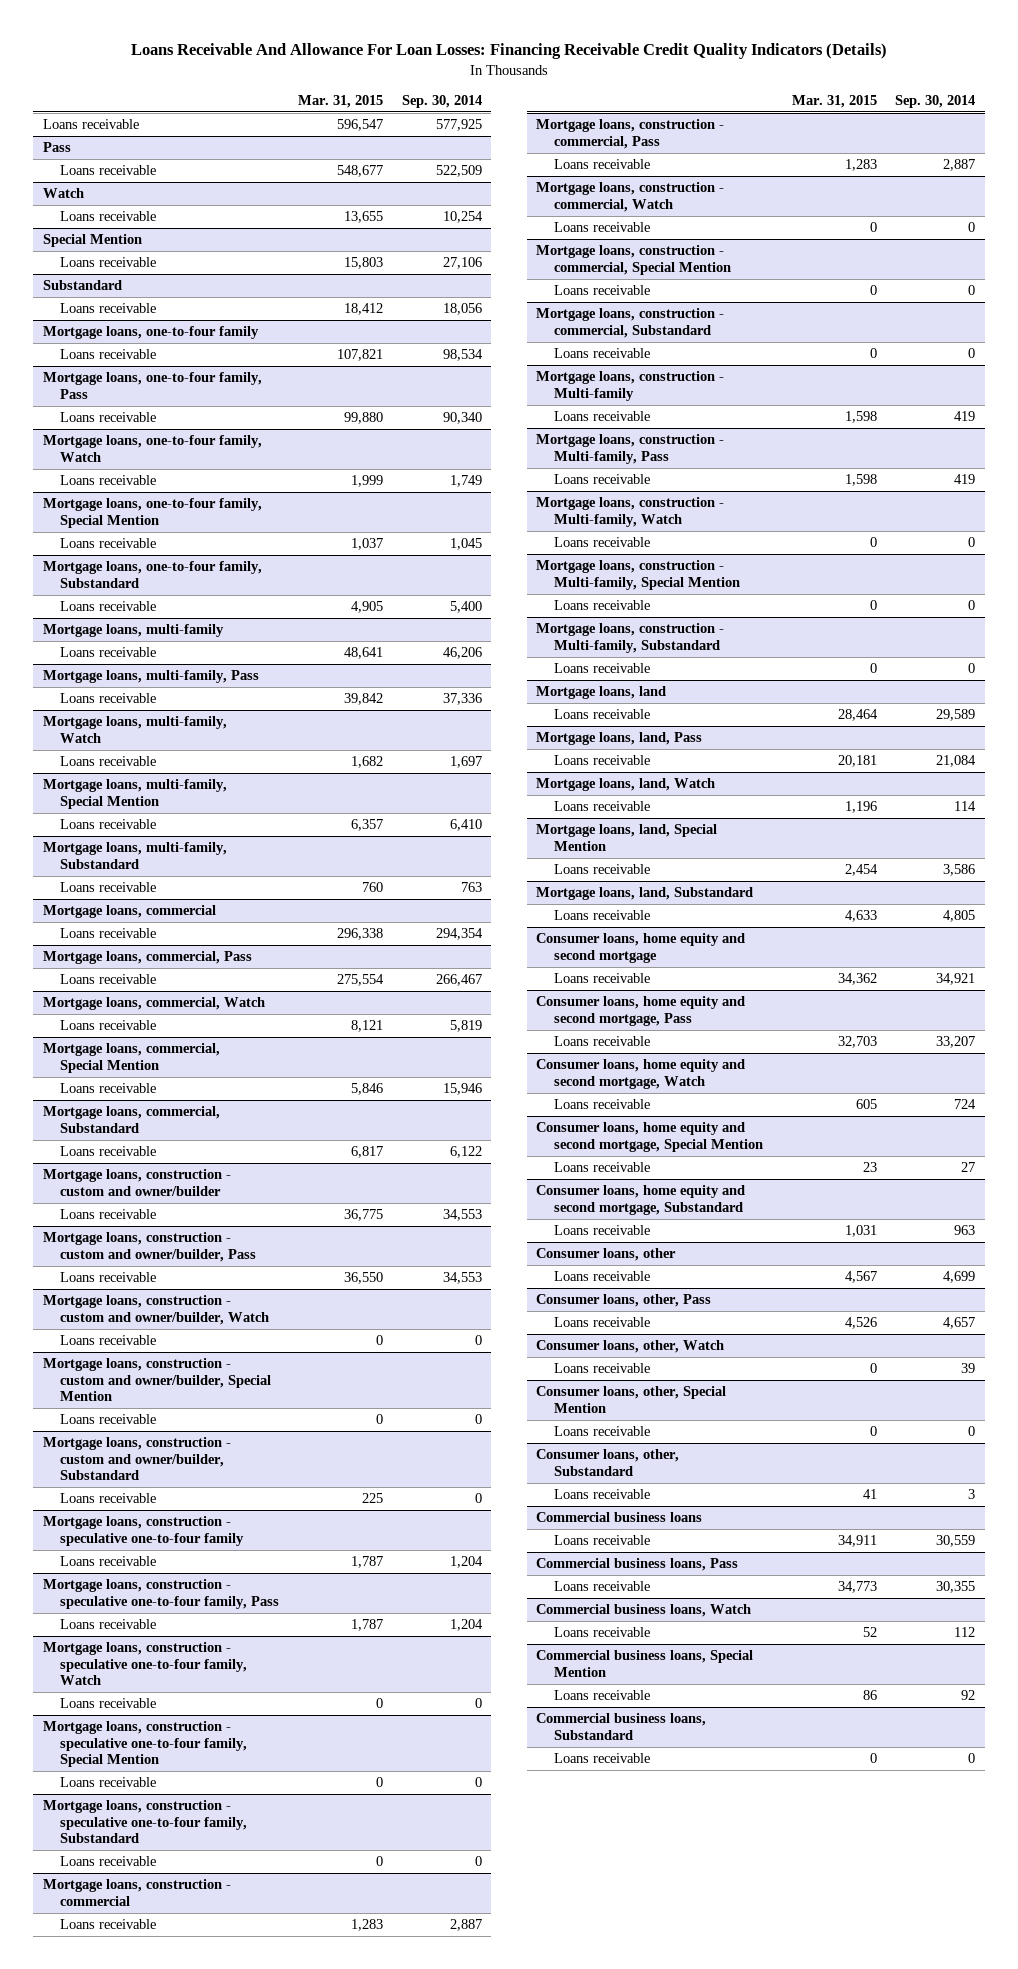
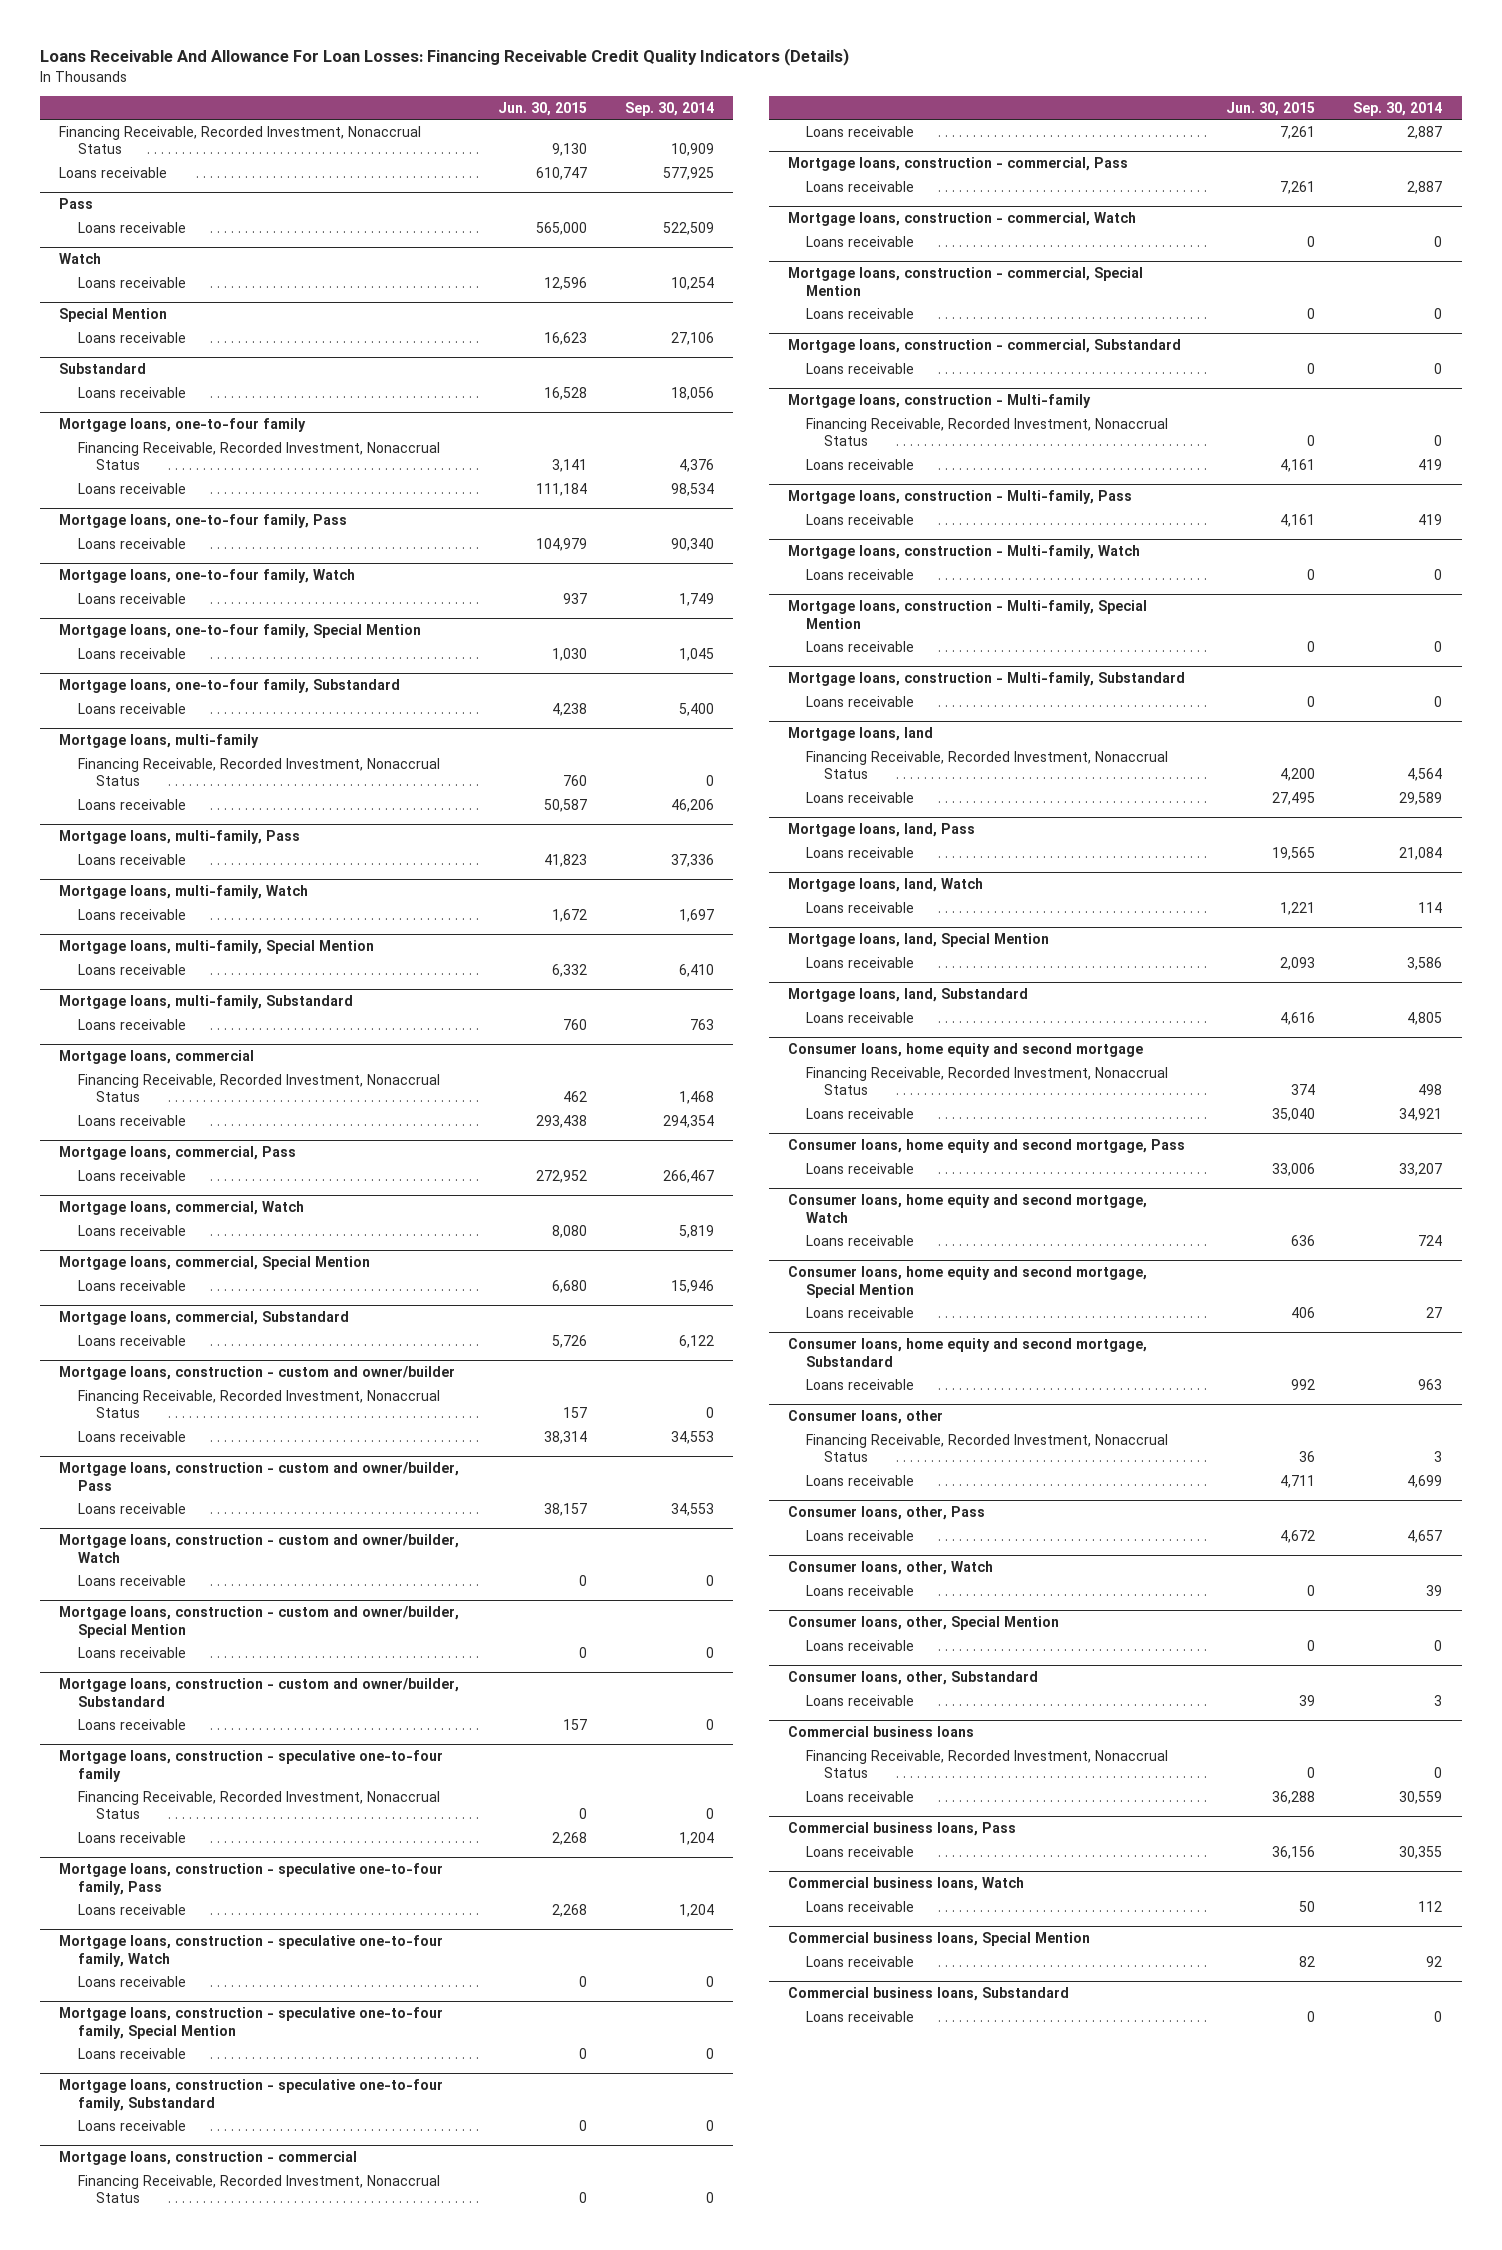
- | Mar. 31, 2015 | Sep. 30, 2014
+ | Jun. 30, 2015 | Sep. 30, 2014
+ Financing Receivable, Recorded Investment, Nonaccrual Status | 9,130 | 10,909
@ Mortgage loans, one-to-four family
+ Financing Receivable, Recorded Investment, Nonaccrual Status | 3,141 | 4,376
@ Mortgage loans, multi-family
+ Financing Receivable, Recorded Investment, Nonaccrual Status | 760 | 0
@ Mortgage loans, commercial
+ Financing Receivable, Recorded Investment, Nonaccrual Status | 462 | 1,468
@ Mortgage loans, construction - custom and owner/builder
+ Financing Receivable, Recorded Investment, Nonaccrual Status | 157 | 0
@ Mortgage loans, construction - speculative one-to-four family
+ Financing Receivable, Recorded Investment, Nonaccrual Status | 0 | 0
@ Mortgage loans, construction - commercial
+ Financing Receivable, Recorded Investment, Nonaccrual Status | 0 | 0
@ Mortgage loans, construction - Multi-family
+ Financing Receivable, Recorded Investment, Nonaccrual Status | 0 | 0
@ Mortgage loans, land
+ Financing Receivable, Recorded Investment, Nonaccrual Status | 4,200 | 4,564
@ Consumer loans, home equity and second mortgage
+ Financing Receivable, Recorded Investment, Nonaccrual Status | 374 | 498
@ Consumer loans, other
+ Financing Receivable, Recorded Investment, Nonaccrual Status | 36 | 3
@ Commercial business loans
+ Financing Receivable, Recorded Investment, Nonaccrual Status | 0 | 0

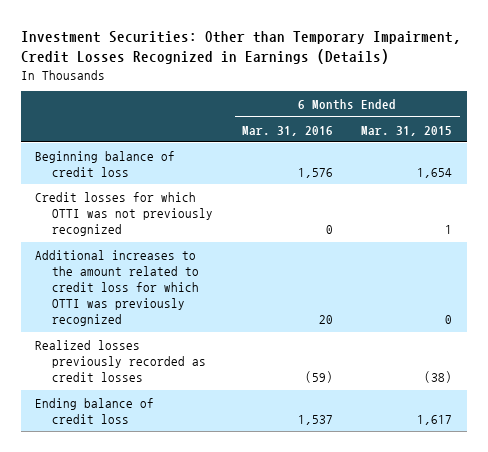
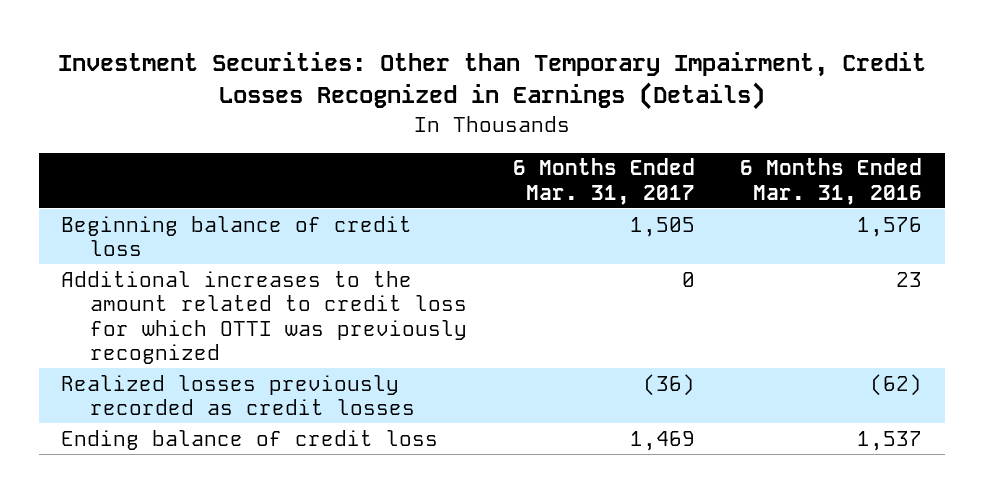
- | 6 Months Ended Mar. 31, 2016 | 6 Months Ended Mar. 31, 2015
+ | 6 Months Ended Mar. 31, 2017 | 6 Months Ended Mar. 31, 2016
- Credit losses for which OTTI was not previously recognized | 0 | 1
- Additional increases to the amount related to credit loss for which OTTI was previously recognized | 20 | 0
- Realized losses previously recorded as credit losses | (59) | (38)
+ Additional increases to the amount related to credit loss for which OTTI was previously recognized | 0 | 23
+ Realized losses previously recorded as credit losses | (36) | (62)

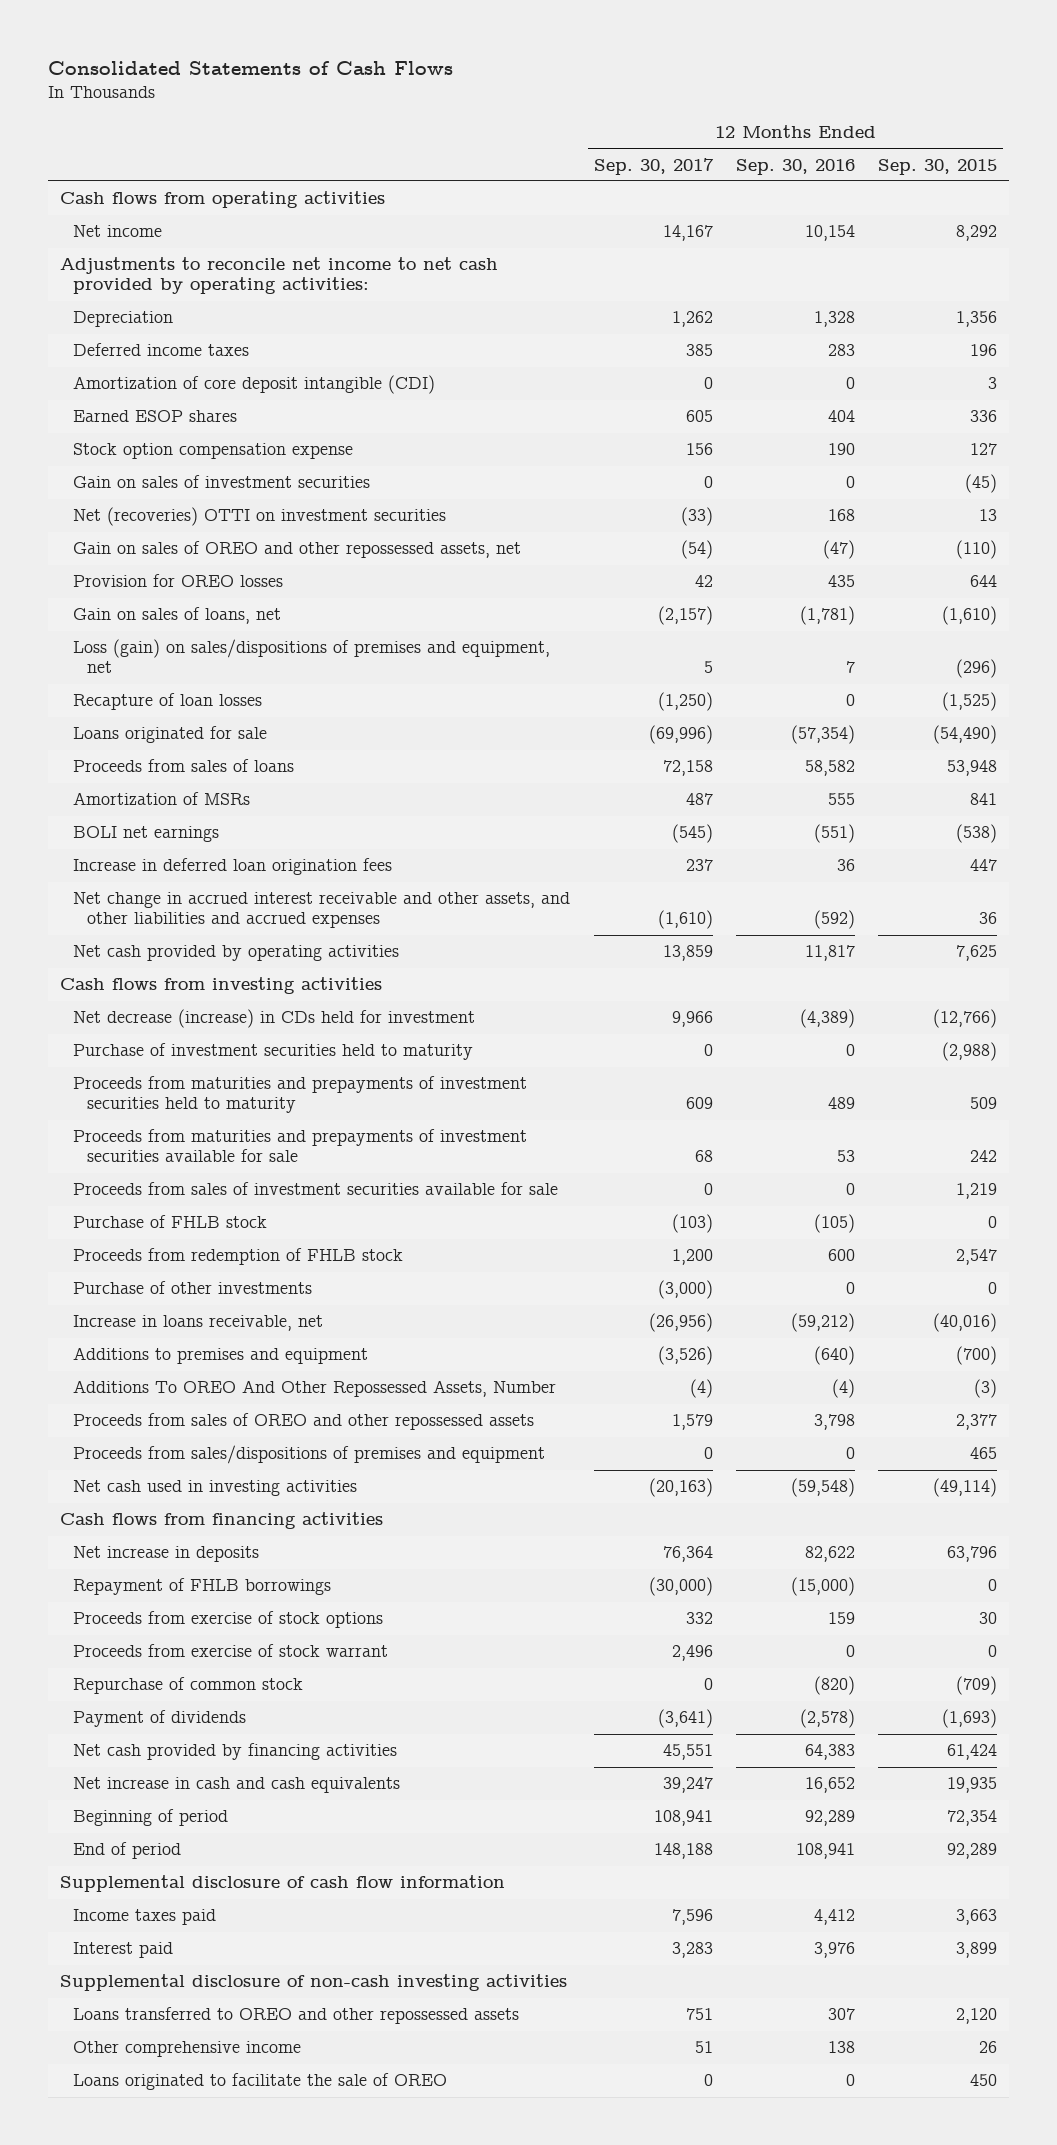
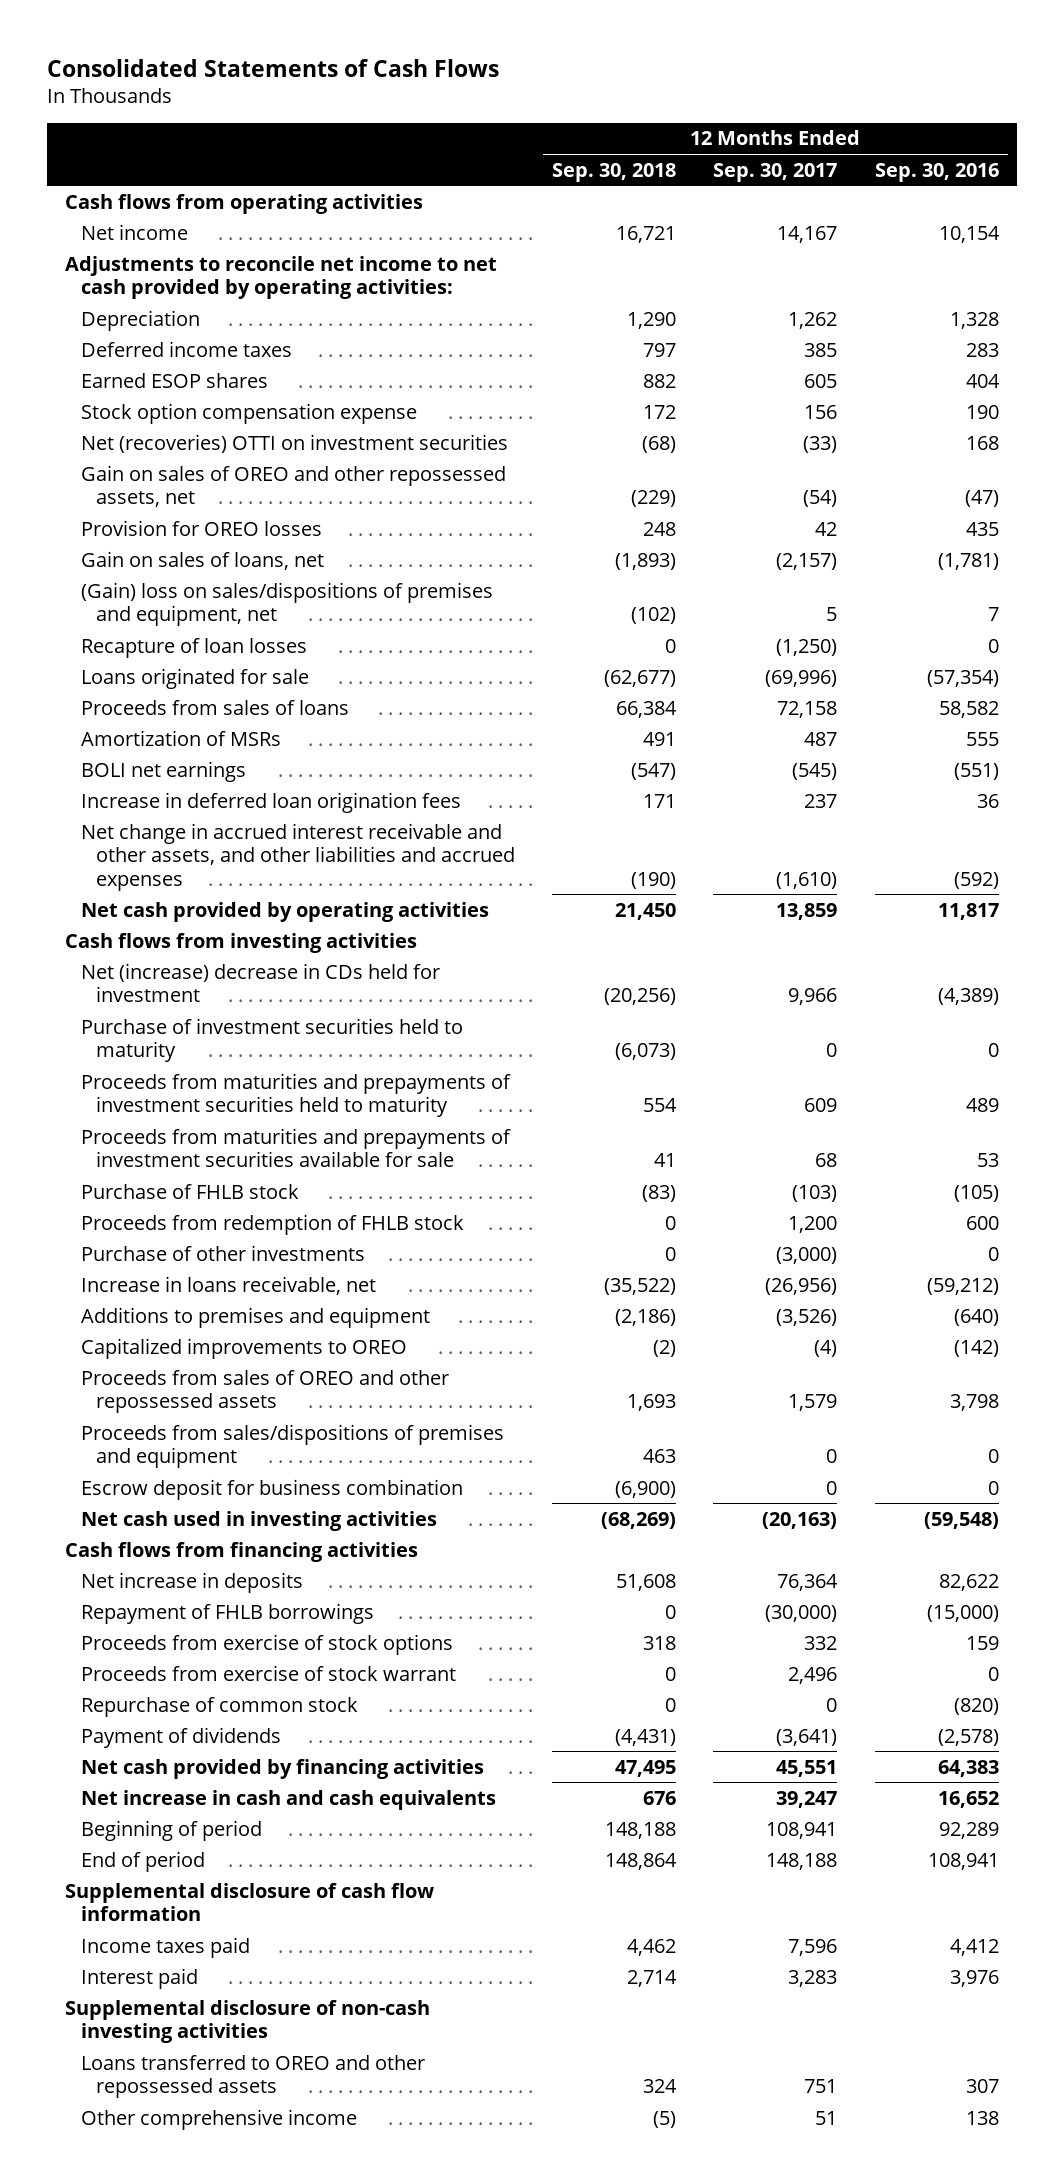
- | 12 Months Ended Sep. 30, 2017 | 12 Months Ended Sep. 30, 2016 | 12 Months Ended Sep. 30, 2015
+ | 12 Months Ended Sep. 30, 2018 | 12 Months Ended Sep. 30, 2017 | 12 Months Ended Sep. 30, 2016
- Amortization of core deposit intangible (CDI) | 0 | 0 | 3
- Gain on sales of investment securities | 0 | 0 | (45)
- Loss (gain) on sales/dispositions of premises and equipment, net | 5 | 7 | (296)
+ (Gain) loss on sales/dispositions of premises and equipment, net | (102) | 5 | 7
- Net decrease (increase) in CDs held for investment | 9,966 | (4,389) | (12,766)
+ Net (increase) decrease in CDs held for investment | (20,256) | 9,966 | (4,389)
- Proceeds from sales of investment securities available for sale | 0 | 0 | 1,219
- Additions To OREO And Other Repossessed Assets, Number | (4) | (4) | (3)
+ Capitalized improvements to OREO | (2) | (4) | (142)
+ Escrow deposit for business combination | (6,900) | 0 | 0
- Loans originated to facilitate the sale of OREO | 0 | 0 | 450

